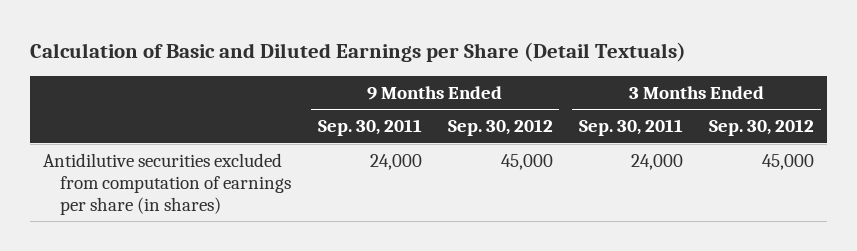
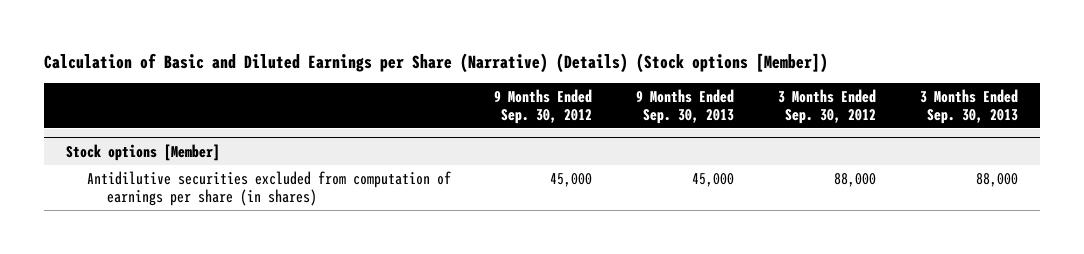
- Calculation of Basic and Diluted Earnings per Share (Detail Textuals)
+ Calculation of Basic and Diluted Earnings per Share (Narrative) (Details) (Stock options [Member])
- | 9 Months Ended Sep. 30, 2011 | 9 Months Ended Sep. 30, 2012 | 3 Months Ended Sep. 30, 2011 | 3 Months Ended Sep. 30, 2012
+ | 9 Months Ended Sep. 30, 2012 | 9 Months Ended Sep. 30, 2013 | 3 Months Ended Sep. 30, 2012 | 3 Months Ended Sep. 30, 2013
- Antidilutive securities excluded from computation of earnings per share (in shares) | 24,000 | 45,000 | 24,000 | 45,000
+ Stock options [Member]
+ Antidilutive securities excluded from computation of earnings per share (in shares) | 45,000 | 45,000 | 88,000 | 88,000

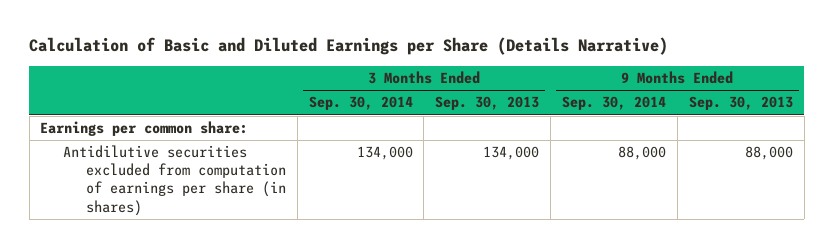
- Calculation of Basic and Diluted Earnings per Share (Narrative) (Details) (Stock options [Member])
+ Calculation of Basic and Diluted Earnings per Share (Details Narrative)
- | 9 Months Ended Sep. 30, 2012 | 9 Months Ended Sep. 30, 2013 | 3 Months Ended Sep. 30, 2012 | 3 Months Ended Sep. 30, 2013
+ | 3 Months Ended Sep. 30, 2014 | 3 Months Ended Sep. 30, 2013 | 9 Months Ended Sep. 30, 2014 | 9 Months Ended Sep. 30, 2013
- Stock options [Member]
- Antidilutive securities excluded from computation of earnings per share (in shares) | 45,000 | 45,000 | 88,000 | 88,000
+ Earnings per common share:
+ Antidilutive securities excluded from computation of earnings per share (in shares) | 134,000 | 134,000 | 88,000 | 88,000

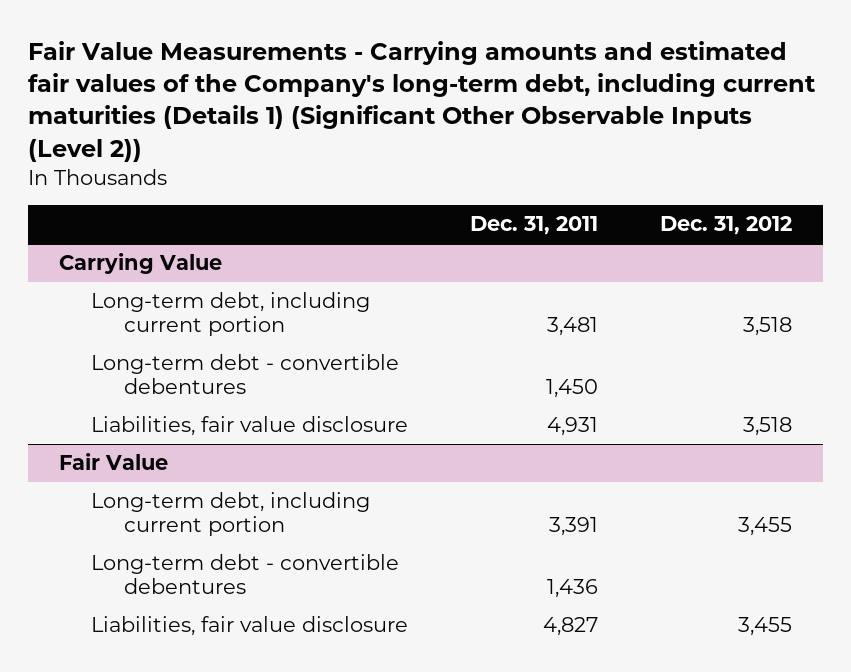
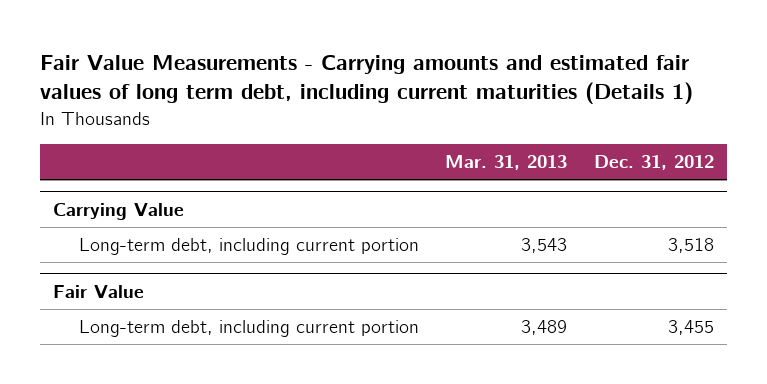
- Fair Value Measurements - Carrying amounts and estimated fair values of the Company's long-term debt, including current maturities (Details 1) (Significant Other Observable Inputs (Level 2))
+ Fair Value Measurements - Carrying amounts and estimated fair values of long term debt, including current maturities (Details 1)
- | Dec. 31, 2011 | Dec. 31, 2012
+ | Mar. 31, 2013 | Dec. 31, 2012
@ Carrying Value
- Long-term debt - convertible debentures | 1,450 |
- Liabilities, fair value disclosure | 4,931 | 3,518
@ Fair Value
- Long-term debt - convertible debentures | 1,436 |
- Liabilities, fair value disclosure | 4,827 | 3,455

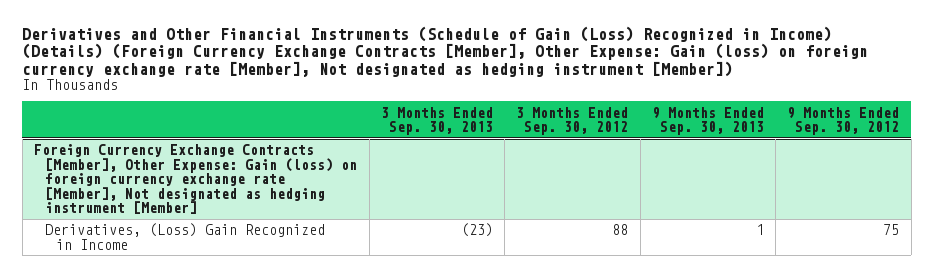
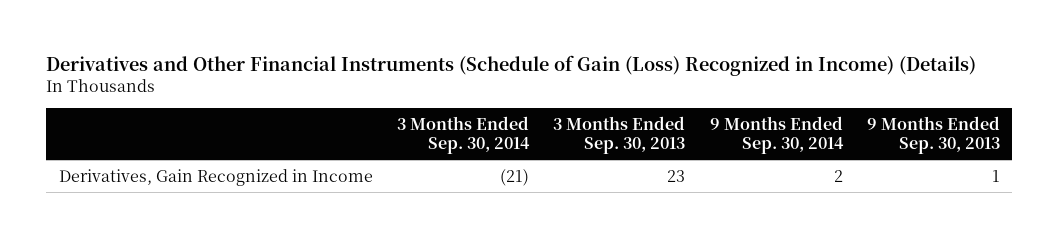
- Derivatives and Other Financial Instruments (Schedule of Gain (Loss) Recognized in Income) (Details) (Foreign Currency Exchange Contracts [Member], Other Expense: Gain (loss) on foreign currency exchange rate [Member], Not designated as hedging instrument [Member])
+ Derivatives and Other Financial Instruments (Schedule of Gain (Loss) Recognized in Income) (Details)
- | 3 Months Ended Sep. 30, 2013 | 3 Months Ended Sep. 30, 2012 | 9 Months Ended Sep. 30, 2013 | 9 Months Ended Sep. 30, 2012
+ | 3 Months Ended Sep. 30, 2014 | 3 Months Ended Sep. 30, 2013 | 9 Months Ended Sep. 30, 2014 | 9 Months Ended Sep. 30, 2013
- Foreign Currency Exchange Contracts [Member], Other Expense: Gain (loss) on foreign currency exchange rate [Member], Not designated as hedging instrument [Member]
- Derivatives, (Loss) Gain Recognized in Income | (23) | 88 | 1 | 75
+ Derivatives, Gain Recognized in Income | (21) | 23 | 2 | 1

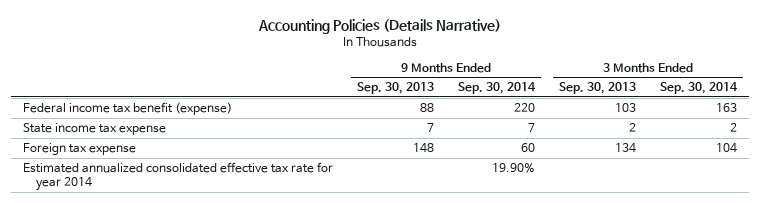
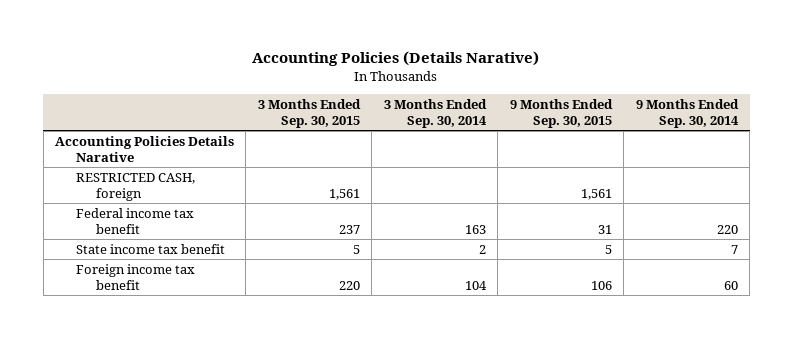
- Accounting Policies (Details Narrative)
+ Accounting Policies (Details Narative)
- | 9 Months Ended Sep. 30, 2013 | 9 Months Ended Sep. 30, 2014 | 3 Months Ended Sep. 30, 2013 | 3 Months Ended Sep. 30, 2014
+ | 3 Months Ended Sep. 30, 2015 | 3 Months Ended Sep. 30, 2014 | 9 Months Ended Sep. 30, 2015 | 9 Months Ended Sep. 30, 2014
- Federal income tax benefit (expense) | 88 | 220 | 103 | 163
- State income tax expense | 7 | 7 | 2 | 2
- Foreign tax expense | 148 | 60 | 134 | 104
- Estimated annualized consolidated effective tax rate for year 2014 | | 19.90% | |
+ Accounting Policies Details Narative
+ RESTRICTED CASH, foreign | 1,561 | | 1,561 |
+ Federal income tax benefit | 237 | 163 | 31 | 220
+ State income tax benefit | 5 | 2 | 5 | 7
+ Foreign income tax benefit | 220 | 104 | 106 | 60

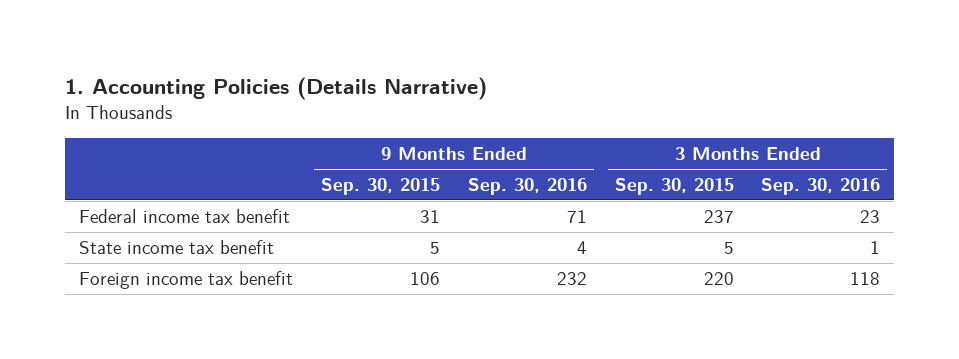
- Accounting Policies (Details Narative)
+ 1. Accounting Policies (Details Narrative)
- | 3 Months Ended Sep. 30, 2015 | 3 Months Ended Sep. 30, 2014 | 9 Months Ended Sep. 30, 2015 | 9 Months Ended Sep. 30, 2014
+ | 9 Months Ended Sep. 30, 2015 | 9 Months Ended Sep. 30, 2016 | 3 Months Ended Sep. 30, 2015 | 3 Months Ended Sep. 30, 2016
- Accounting Policies Details Narative
- RESTRICTED CASH, foreign | 1,561 | | 1,561 |

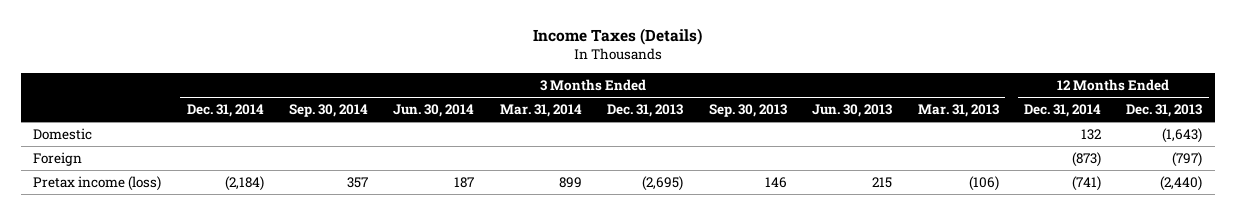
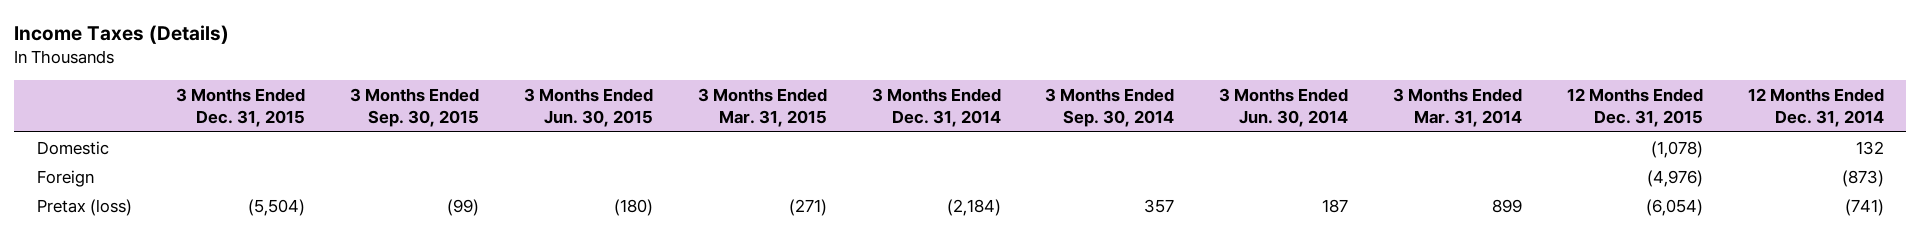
- | 3 Months Ended Dec. 31, 2014 | 3 Months Ended Sep. 30, 2014 | 3 Months Ended Jun. 30, 2014 | 3 Months Ended Mar. 31, 2014 | 3 Months Ended Dec. 31, 2013 | 3 Months Ended Sep. 30, 2013 | 3 Months Ended Jun. 30, 2013 | 3 Months Ended Mar. 31, 2013 | 12 Months Ended Dec. 31, 2014 | 12 Months Ended Dec. 31, 2013
+ | 3 Months Ended Dec. 31, 2015 | 3 Months Ended Sep. 30, 2015 | 3 Months Ended Jun. 30, 2015 | 3 Months Ended Mar. 31, 2015 | 3 Months Ended Dec. 31, 2014 | 3 Months Ended Sep. 30, 2014 | 3 Months Ended Jun. 30, 2014 | 3 Months Ended Mar. 31, 2014 | 12 Months Ended Dec. 31, 2015 | 12 Months Ended Dec. 31, 2014
- Pretax income (loss) | (2,184) | 357 | 187 | 899 | (2,695) | 146 | 215 | (106) | (741) | (2,440)
+ Pretax (loss) | (5,504) | (99) | (180) | (271) | (2,184) | 357 | 187 | 899 | (6,054) | (741)

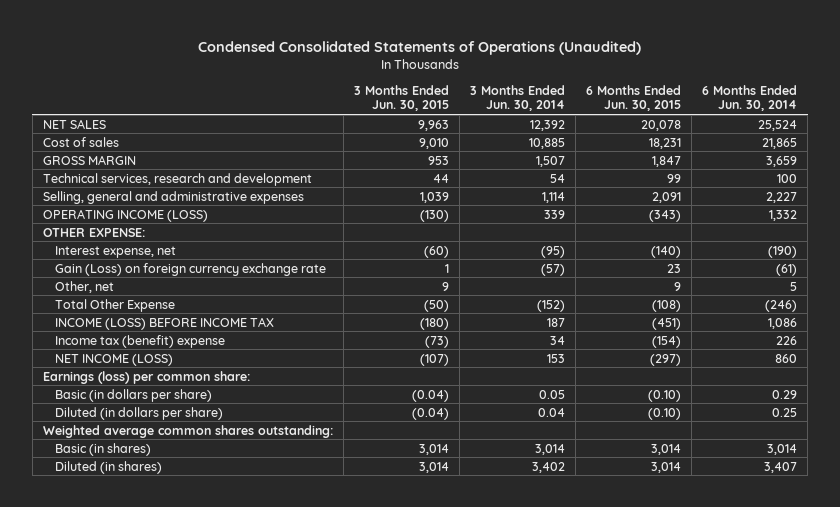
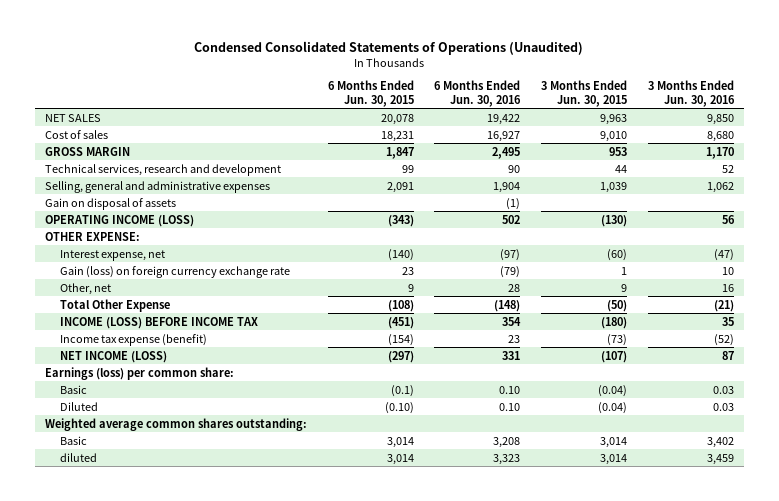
- | 3 Months Ended Jun. 30, 2015 | 3 Months Ended Jun. 30, 2014 | 6 Months Ended Jun. 30, 2015 | 6 Months Ended Jun. 30, 2014
+ | 6 Months Ended Jun. 30, 2015 | 6 Months Ended Jun. 30, 2016 | 3 Months Ended Jun. 30, 2015 | 3 Months Ended Jun. 30, 2016
+ Gain on disposal of assets | | (1) | |
- Gain (Loss) on foreign currency exchange rate | 1 | (57) | 23 | (61)
+ Gain (loss) on foreign currency exchange rate | 23 | (79) | 1 | 10
- Income tax (benefit) expense | (73) | 34 | (154) | 226
+ Income tax expense (benefit) | (154) | 23 | (73) | (52)
- Basic (in dollars per share) | (0.04) | 0.05 | (0.10) | 0.29
- Diluted (in dollars per share) | (0.04) | 0.04 | (0.10) | 0.25
+ Basic | (0.1) | 0.10 | (0.04) | 0.03
+ Diluted | (0.10) | 0.10 | (0.04) | 0.03
- Basic (in shares) | 3,014 | 3,014 | 3,014 | 3,014
- Diluted (in shares) | 3,014 | 3,402 | 3,014 | 3,407
+ Basic | 3,014 | 3,208 | 3,014 | 3,402
+ diluted | 3,014 | 3,323 | 3,014 | 3,459

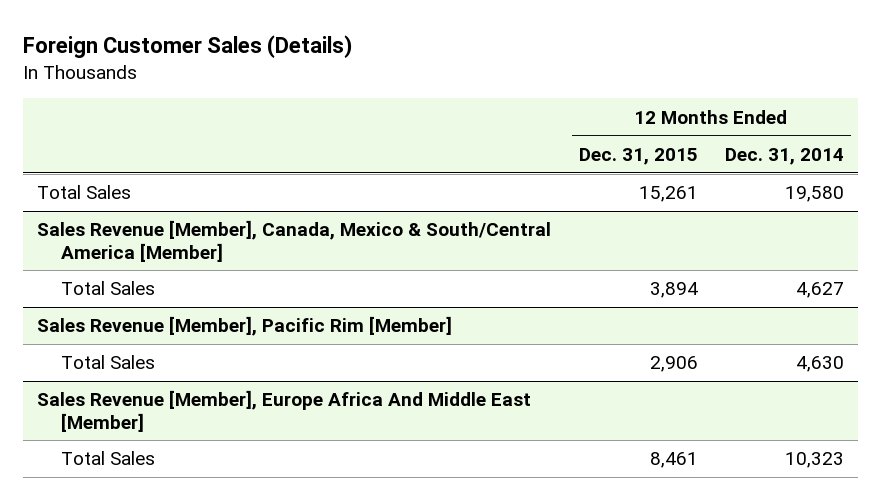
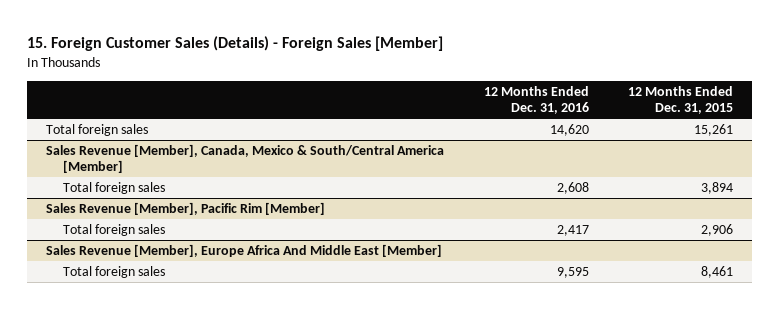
- Foreign Customer Sales (Details)
+ 15. Foreign Customer Sales (Details) - Foreign Sales [Member]
- | 12 Months Ended Dec. 31, 2015 | 12 Months Ended Dec. 31, 2014
+ | 12 Months Ended Dec. 31, 2016 | 12 Months Ended Dec. 31, 2015
- Total Sales | 15,261 | 19,580
+ Total foreign sales | 14,620 | 15,261
@ Sales Revenue [Member], Canada, Mexico & South/Central America [Member]
- Total Sales | 3,894 | 4,627
+ Total foreign sales | 2,608 | 3,894
@ Sales Revenue [Member], Pacific Rim [Member]
- Total Sales | 2,906 | 4,630
+ Total foreign sales | 2,417 | 2,906
@ Sales Revenue [Member], Europe Africa And Middle East [Member]
- Total Sales | 8,461 | 10,323
+ Total foreign sales | 9,595 | 8,461

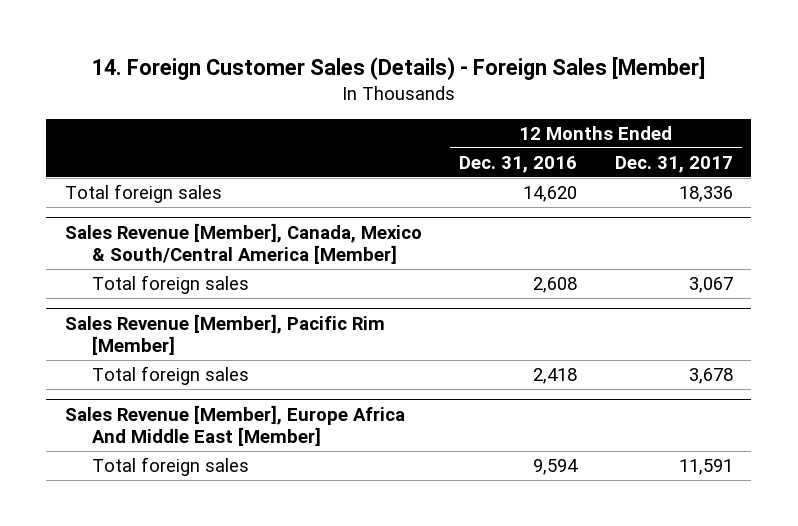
- 15. Foreign Customer Sales (Details) - Foreign Sales [Member]
+ 14. Foreign Customer Sales (Details) - Foreign Sales [Member]
- | 12 Months Ended Dec. 31, 2016 | 12 Months Ended Dec. 31, 2015
+ | 12 Months Ended Dec. 31, 2016 | 12 Months Ended Dec. 31, 2017
@ Sales Revenue [Member], Pacific Rim [Member]
- Total foreign sales | 2,417 | 2,906
+ Total foreign sales | 2,418 | 3,678
@ Sales Revenue [Member], Europe Africa And Middle East [Member]
- Total foreign sales | 9,595 | 8,461
+ Total foreign sales | 9,594 | 11,591

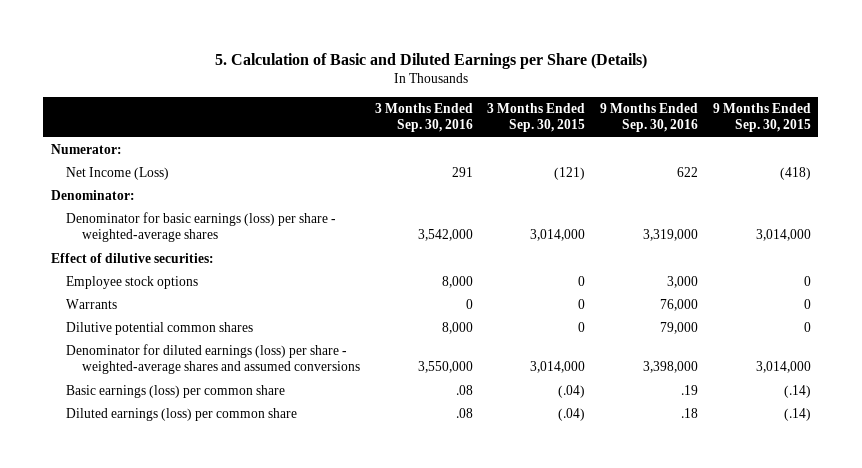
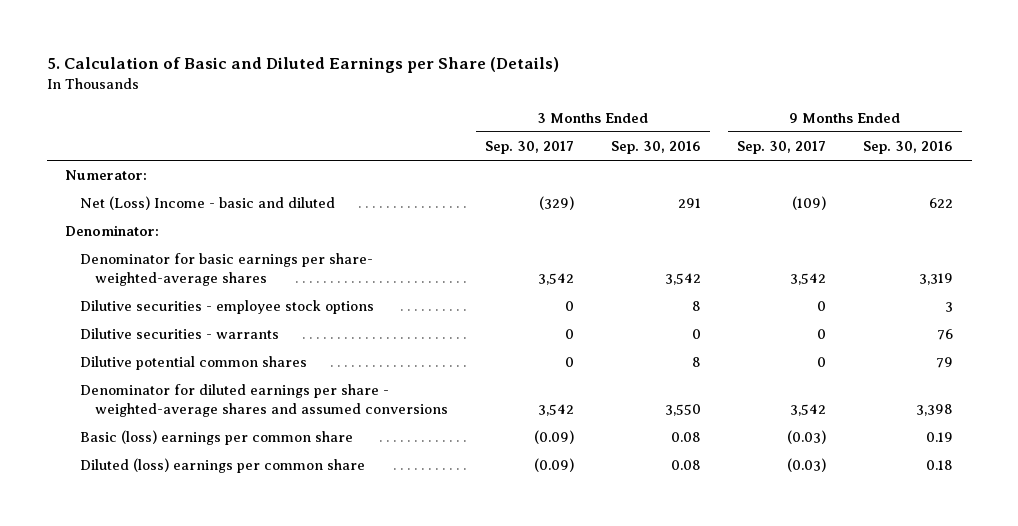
- | 3 Months Ended Sep. 30, 2016 | 3 Months Ended Sep. 30, 2015 | 9 Months Ended Sep. 30, 2016 | 9 Months Ended Sep. 30, 2015
+ | 3 Months Ended Sep. 30, 2017 | 3 Months Ended Sep. 30, 2016 | 9 Months Ended Sep. 30, 2017 | 9 Months Ended Sep. 30, 2016
- Net Income (Loss) | 291 | (121) | 622 | (418)
+ Net (Loss) Income - basic and diluted | (329) | 291 | (109) | 622
- Denominator for basic earnings (loss) per share - weighted-average shares | 3,542,000 | 3,014,000 | 3,319,000 | 3,014,000
- Effect of dilutive securities:
- Employee stock options | 8,000 | 0 | 3,000 | 0
- Warrants | 0 | 0 | 76,000 | 0
- Dilutive potential common shares | 8,000 | 0 | 79,000 | 0
- Denominator for diluted earnings (loss) per share - weighted-average shares and assumed conversions | 3,550,000 | 3,014,000 | 3,398,000 | 3,014,000
- Basic earnings (loss) per common share | .08 | (.04) | .19 | (.14)
- Diluted earnings (loss) per common share | .08 | (.04) | .18 | (.14)
+ Denominator for basic earnings per share- weighted-average shares | 3,542 | 3,542 | 3,542 | 3,319
+ Dilutive securities - employee stock options | 0 | 8 | 0 | 3
+ Dilutive securities - warrants | 0 | 0 | 0 | 76
+ Dilutive potential common shares | 0 | 8 | 0 | 79
+ Denominator for diluted earnings per share - weighted-average shares and assumed conversions | 3,542 | 3,550 | 3,542 | 3,398
+ Basic (loss) earnings per common share | (0.09) | 0.08 | (0.03) | 0.19
+ Diluted (loss) earnings per common share | (0.09) | 0.08 | (0.03) | 0.18

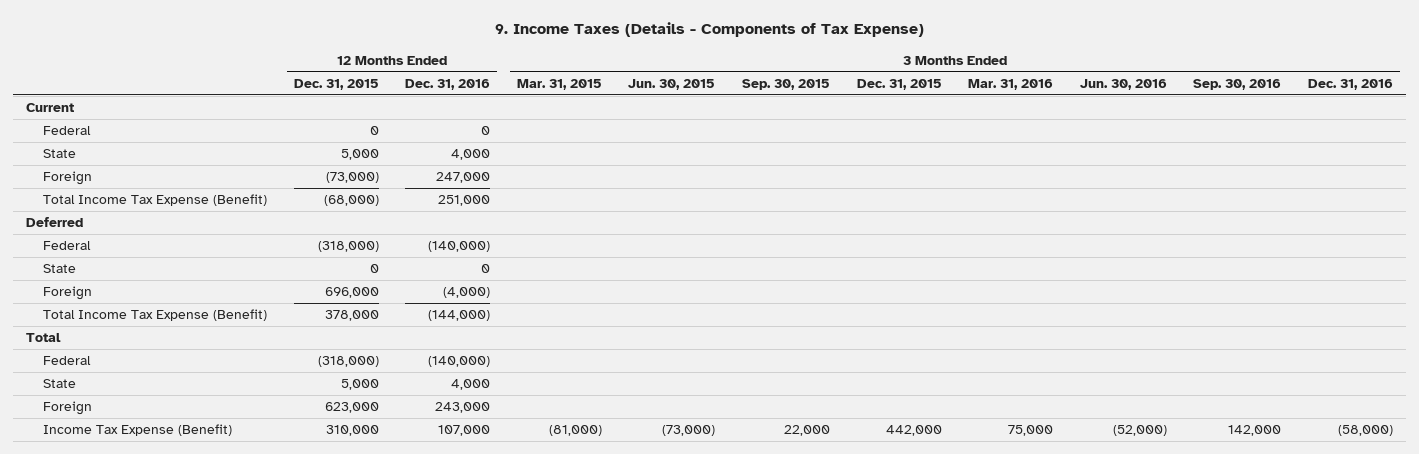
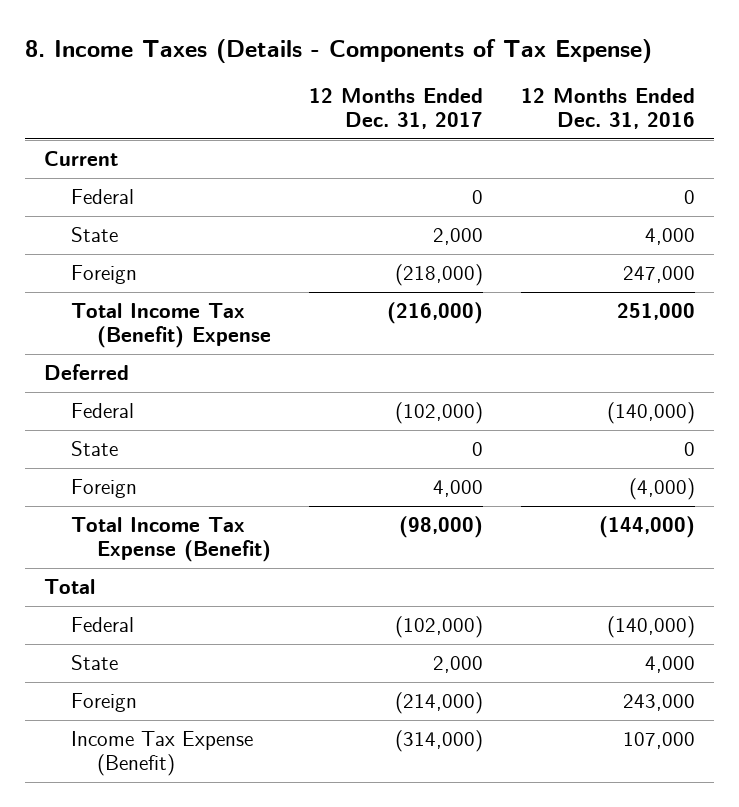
- 9. Income Taxes (Details - Components of Tax Expense)
+ 8. Income Taxes (Details - Components of Tax Expense)
- | 12 Months Ended Dec. 31, 2015 | 12 Months Ended Dec. 31, 2016 | 3 Months Ended Mar. 31, 2015 | 3 Months Ended Jun. 30, 2015 | 3 Months Ended Sep. 30, 2015 | 3 Months Ended Dec. 31, 2015 | 3 Months Ended Mar. 31, 2016 | 3 Months Ended Jun. 30, 2016 | 3 Months Ended Sep. 30, 2016 | 3 Months Ended Dec. 31, 2016
+ | 12 Months Ended Dec. 31, 2017 | 12 Months Ended Dec. 31, 2016
- Total Income Tax Expense (Benefit) | (68,000) | 251,000 | | | | | | | |
+ Total Income Tax (Benefit) Expense | (216,000) | 251,000

